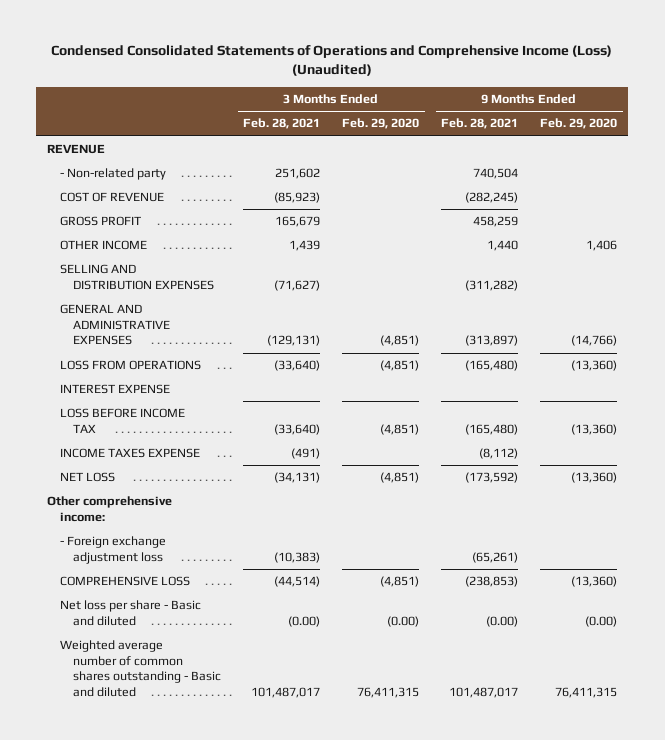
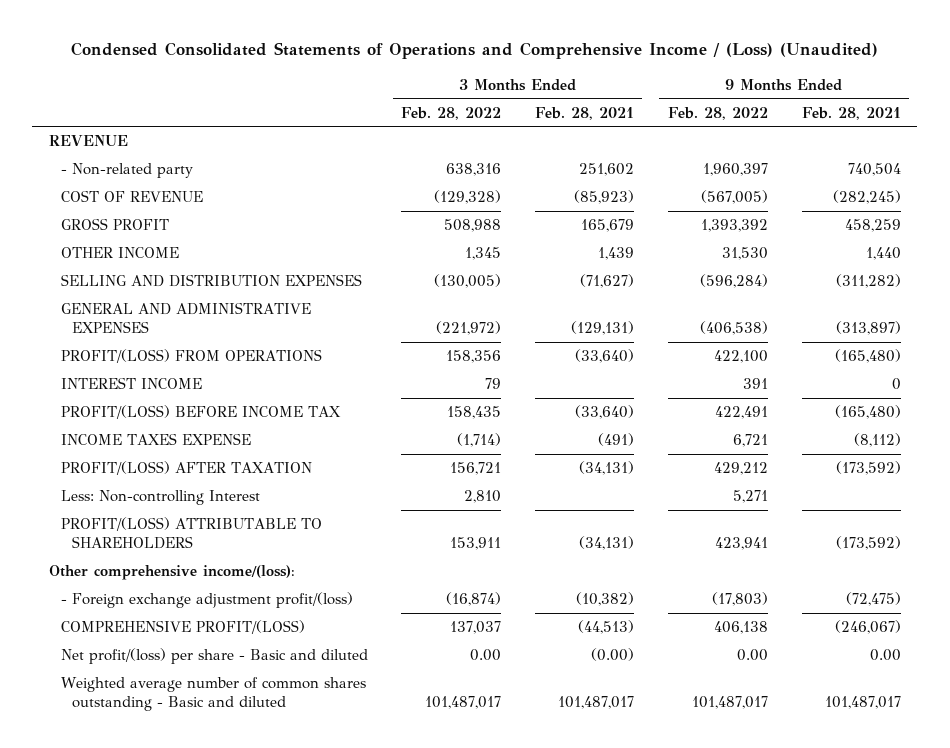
- Condensed Consolidated Statements of Operations and Comprehensive Income (Loss) (Unaudited)
+ Condensed Consolidated Statements of Operations and Comprehensive Income / (Loss) (Unaudited)
- | 3 Months Ended Feb. 28, 2021 | 3 Months Ended Feb. 29, 2020 | 9 Months Ended Feb. 28, 2021 | 9 Months Ended Feb. 29, 2020
+ | 3 Months Ended Feb. 28, 2022 | 3 Months Ended Feb. 28, 2021 | 9 Months Ended Feb. 28, 2022 | 9 Months Ended Feb. 28, 2021
- LOSS FROM OPERATIONS | (33,640) | (4,851) | (165,480) | (13,360)
- INTEREST EXPENSE
- LOSS BEFORE INCOME TAX | (33,640) | (4,851) | (165,480) | (13,360)
+ PROFIT/(LOSS) FROM OPERATIONS | 158,356 | (33,640) | 422,100 | (165,480)
+ INTEREST INCOME | 79 | | 391 | 0
+ PROFIT/(LOSS) BEFORE INCOME TAX | 158,435 | (33,640) | 422,491 | (165,480)
- NET LOSS | (34,131) | (4,851) | (173,592) | (13,360)
- Other comprehensive income:
- - Foreign exchange adjustment loss | (10,383) | | (65,261) |
- COMPREHENSIVE LOSS | (44,514) | (4,851) | (238,853) | (13,360)
- Net loss per share - Basic and diluted | (0.00) | (0.00) | (0.00) | (0.00)
+ PROFIT/(LOSS) AFTER TAXATION | 156,721 | (34,131) | 429,212 | (173,592)
+ Less: Non-controlling Interest | 2,810 | | 5,271 |
+ PROFIT/(LOSS) ATTRIBUTABLE TO SHAREHOLDERS | 153,911 | (34,131) | 423,941 | (173,592)
+ Other comprehensive income/(loss):
+ - Foreign exchange adjustment profit/(loss) | (16,874) | (10,382) | (17,803) | (72,475)
+ COMPREHENSIVE PROFIT/(LOSS) | 137,037 | (44,513) | 406,138 | (246,067)
+ Net profit/(loss) per share - Basic and diluted | 0.00 | (0.00) | 0.00 | 0.00

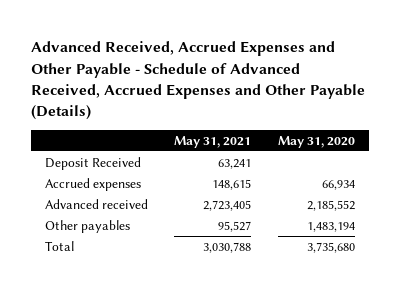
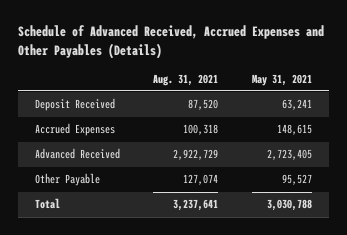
- Advanced Received, Accrued Expenses and Other Payable - Schedule of Advanced Received, Accrued Expenses and Other Payable (Details)
+ Schedule of Advanced Received, Accrued Expenses and Other Payables (Details)
- | May 31, 2021 | May 31, 2020
+ | Aug. 31, 2021 | May 31, 2021
- Accrued expenses | 148,615 | 66,934
- Advanced received | 2,723,405 | 2,185,552
- Other payables | 95,527 | 1,483,194
+ Accrued Expenses | 100,318 | 148,615
+ Advanced Received | 2,922,729 | 2,723,405
+ Other Payable | 127,074 | 95,527

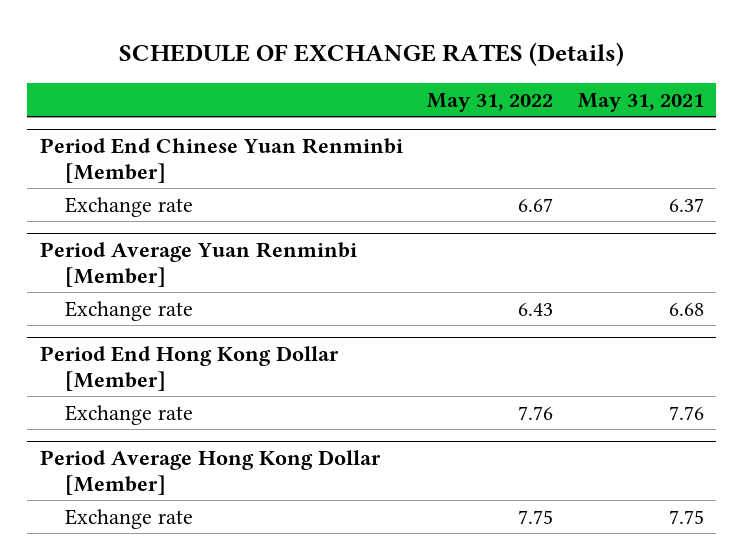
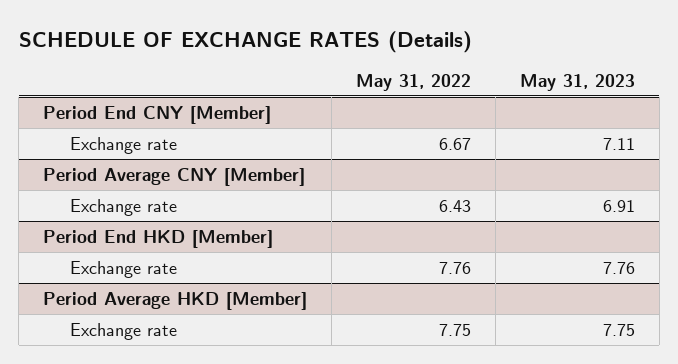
- | May 31, 2022 | May 31, 2021
+ | May 31, 2022 | May 31, 2023
- Period End Chinese Yuan Renminbi [Member]
+ Period End CNY [Member]
- Period Average Yuan Renminbi [Member]
+ Period Average CNY [Member]
- Period End Hong Kong Dollar [Member]
+ Period End HKD [Member]
- Period Average Hong Kong Dollar [Member]
+ Period Average HKD [Member]

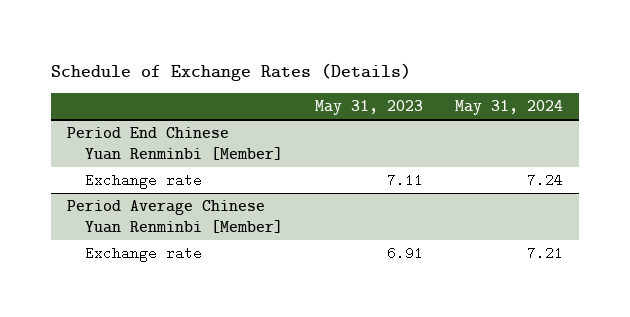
- SCHEDULE OF EXCHANGE RATES (Details)
+ Schedule of Exchange Rates (Details)
- | May 31, 2022 | May 31, 2023
+ | May 31, 2023 | May 31, 2024
- Period End CNY [Member]
+ Period End Chinese Yuan Renminbi [Member]
- Period Average CNY [Member]
+ Period Average Chinese Yuan Renminbi [Member]
- Period End HKD [Member]
- Exchange rate | 7.76 | 7.76
- Period Average HKD [Member]
- Exchange rate | 7.75 | 7.75

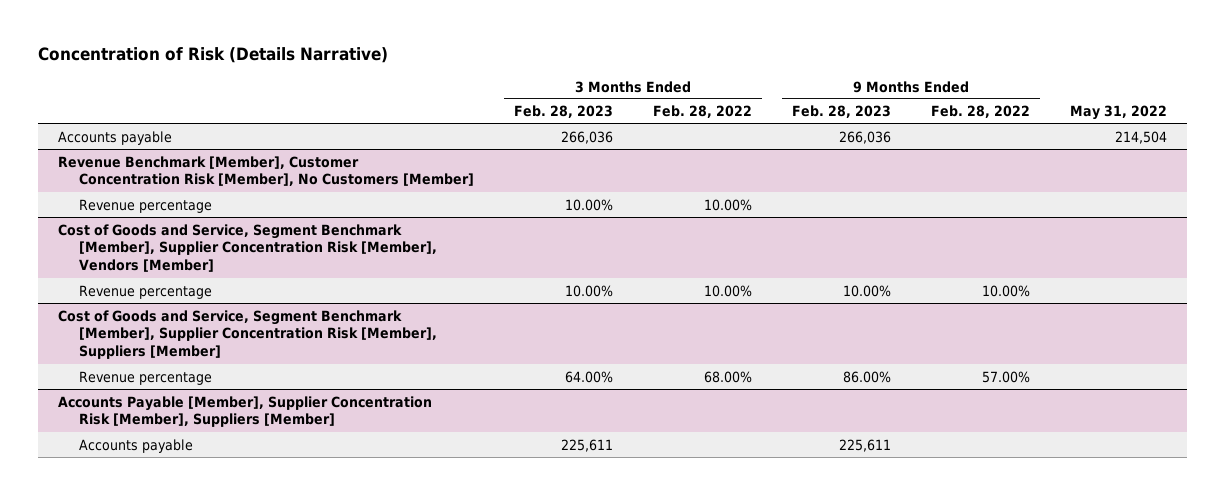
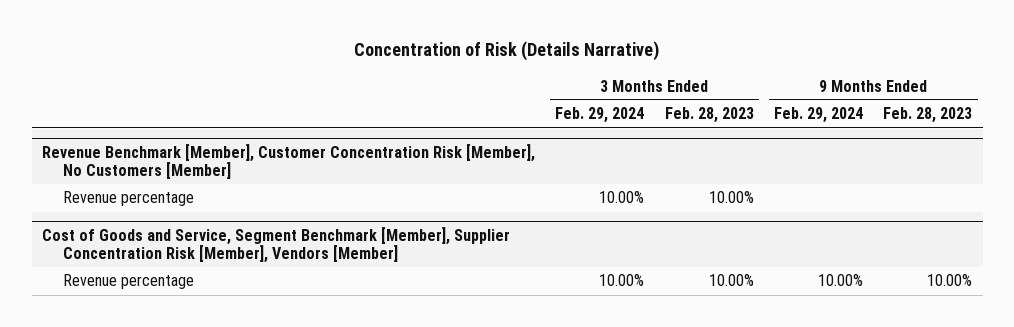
- | 3 Months Ended Feb. 28, 2023 | 3 Months Ended Feb. 28, 2022 | 9 Months Ended Feb. 28, 2023 | 9 Months Ended Feb. 28, 2022 | May 31, 2022
+ | 3 Months Ended Feb. 29, 2024 | 3 Months Ended Feb. 28, 2023 | 9 Months Ended Feb. 29, 2024 | 9 Months Ended Feb. 28, 2023
- Accounts payable | 266,036 | | 266,036 | | 214,504
- Cost of Goods and Service, Segment Benchmark [Member], Supplier Concentration Risk [Member], Suppliers [Member]
- Revenue percentage | 64.00% | 68.00% | 86.00% | 57.00% |
- Accounts Payable [Member], Supplier Concentration Risk [Member], Suppliers [Member]
- Accounts payable | 225,611 | | 225,611 | |

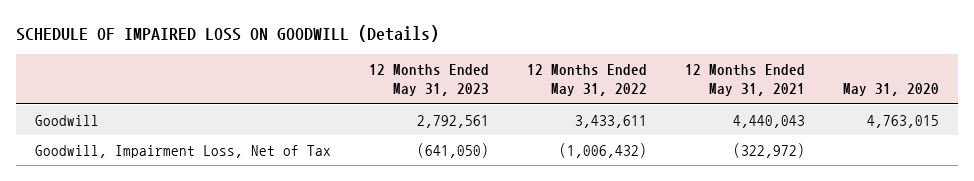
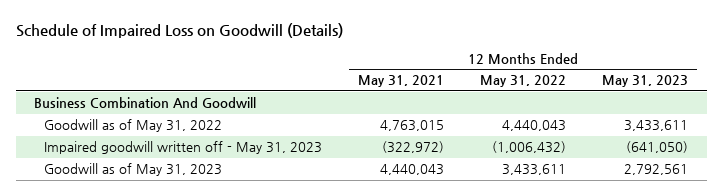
- SCHEDULE OF IMPAIRED LOSS ON GOODWILL (Details)
+ Schedule of Impaired Loss on Goodwill (Details)
- | 12 Months Ended May 31, 2023 | 12 Months Ended May 31, 2022 | 12 Months Ended May 31, 2021 | May 31, 2020
+ | 12 Months Ended May 31, 2021 | 12 Months Ended May 31, 2022 | 12 Months Ended May 31, 2023
- Goodwill | 2,792,561 | 3,433,611 | 4,440,043 | 4,763,015
- Goodwill, Impairment Loss, Net of Tax | (641,050) | (1,006,432) | (322,972) |
+ Business Combination And Goodwill
+ Goodwill as of May 31, 2022 | 4,763,015 | 4,440,043 | 3,433,611
+ Impaired goodwill written off - May 31, 2023 | (322,972) | (1,006,432) | (641,050)
+ Goodwill as of May 31, 2023 | 4,440,043 | 3,433,611 | 2,792,561

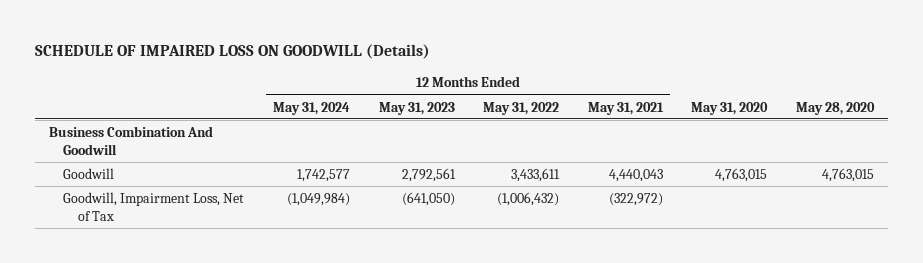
- Schedule of Impaired Loss on Goodwill (Details)
+ SCHEDULE OF IMPAIRED LOSS ON GOODWILL (Details)
- | 12 Months Ended May 31, 2021 | 12 Months Ended May 31, 2022 | 12 Months Ended May 31, 2023
+ | 12 Months Ended May 31, 2024 | 12 Months Ended May 31, 2023 | 12 Months Ended May 31, 2022 | 12 Months Ended May 31, 2021 | May 31, 2020 | May 28, 2020
- Goodwill as of May 31, 2022 | 4,763,015 | 4,440,043 | 3,433,611
- Impaired goodwill written off - May 31, 2023 | (322,972) | (1,006,432) | (641,050)
- Goodwill as of May 31, 2023 | 4,440,043 | 3,433,611 | 2,792,561
+ Goodwill | 1,742,577 | 2,792,561 | 3,433,611 | 4,440,043 | 4,763,015 | 4,763,015
+ Goodwill, Impairment Loss, Net of Tax | (1,049,984) | (641,050) | (1,006,432) | (322,972) | |

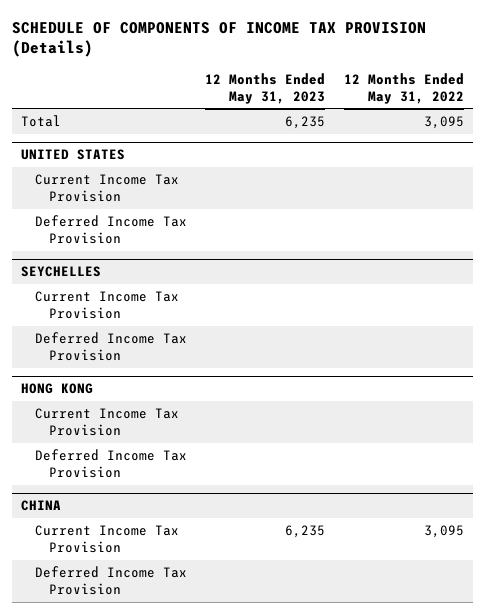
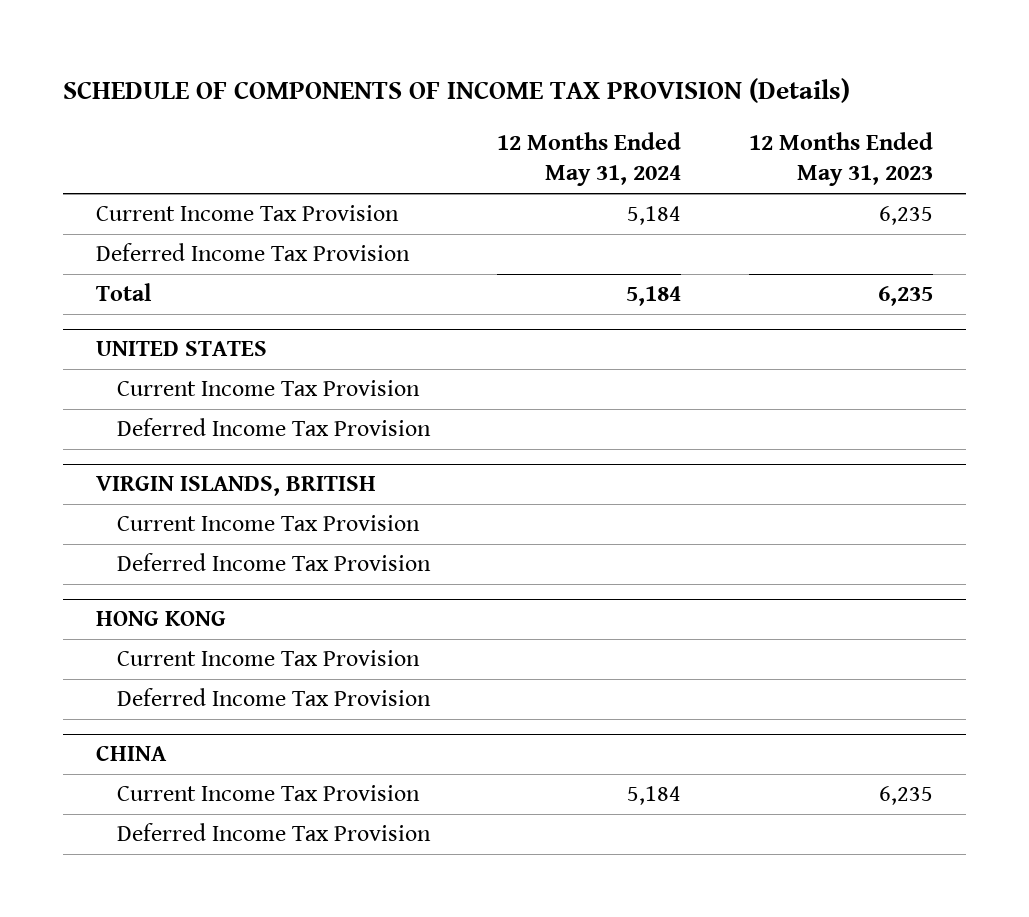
- | 12 Months Ended May 31, 2023 | 12 Months Ended May 31, 2022
+ | 12 Months Ended May 31, 2024 | 12 Months Ended May 31, 2023
+ Current Income Tax Provision | 5,184 | 6,235
+ Deferred Income Tax Provision
- SEYCHELLES
+ VIRGIN ISLANDS, BRITISH

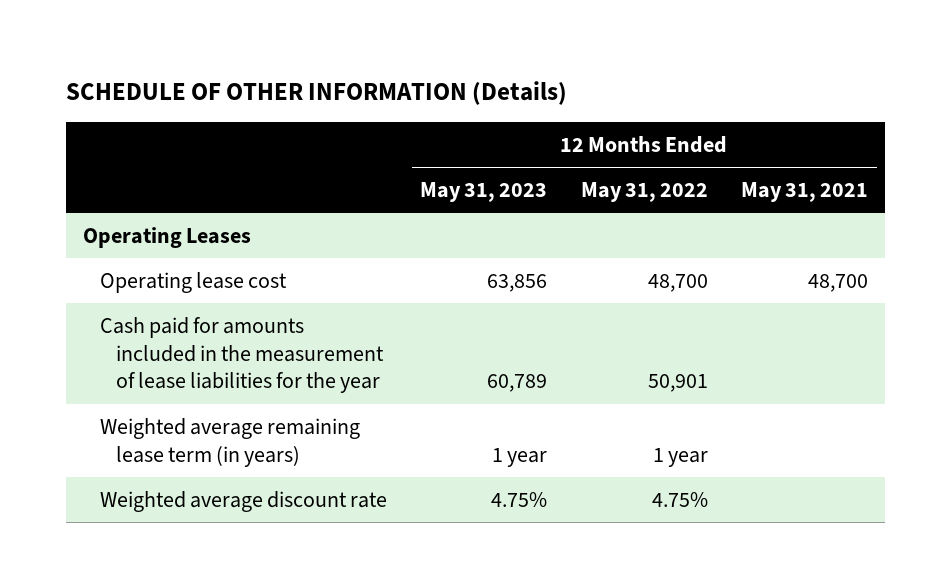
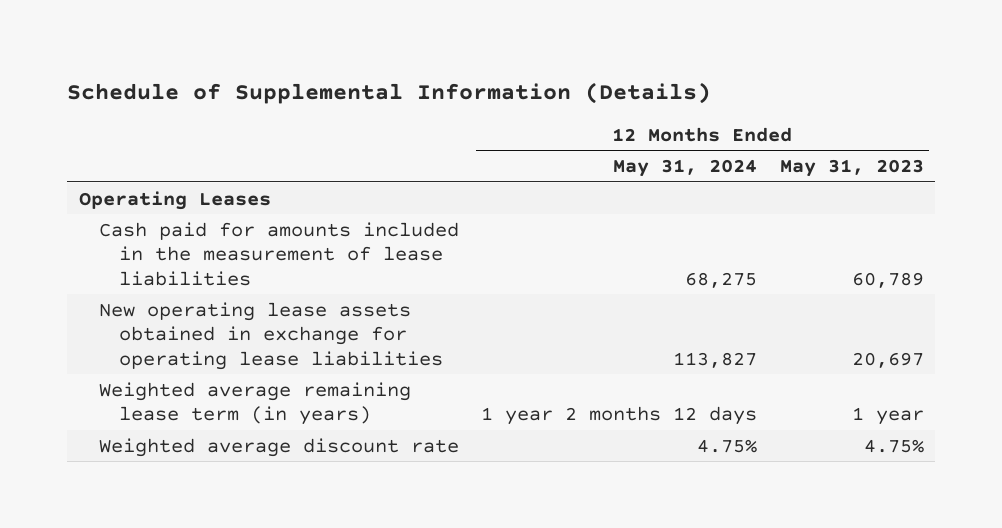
- SCHEDULE OF OTHER INFORMATION (Details)
+ Schedule of Supplemental Information (Details)
- | 12 Months Ended May 31, 2023 | 12 Months Ended May 31, 2022 | 12 Months Ended May 31, 2021
+ | 12 Months Ended May 31, 2024 | 12 Months Ended May 31, 2023
- Operating lease cost | 63,856 | 48,700 | 48,700
- Cash paid for amounts included in the measurement of lease liabilities for the year | 60,789 | 50,901 |
+ Cash paid for amounts included in the measurement of lease liabilities | 68,275 | 60,789
+ New operating lease assets obtained in exchange for operating lease liabilities | 113,827 | 20,697

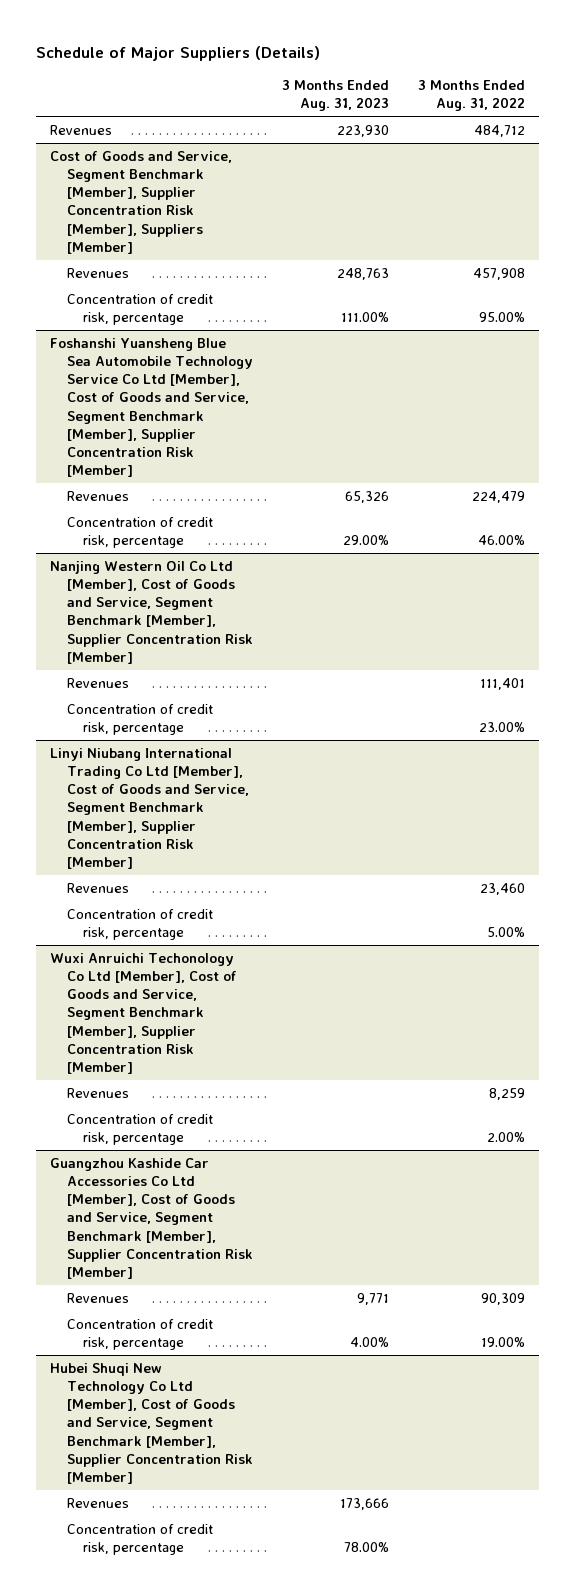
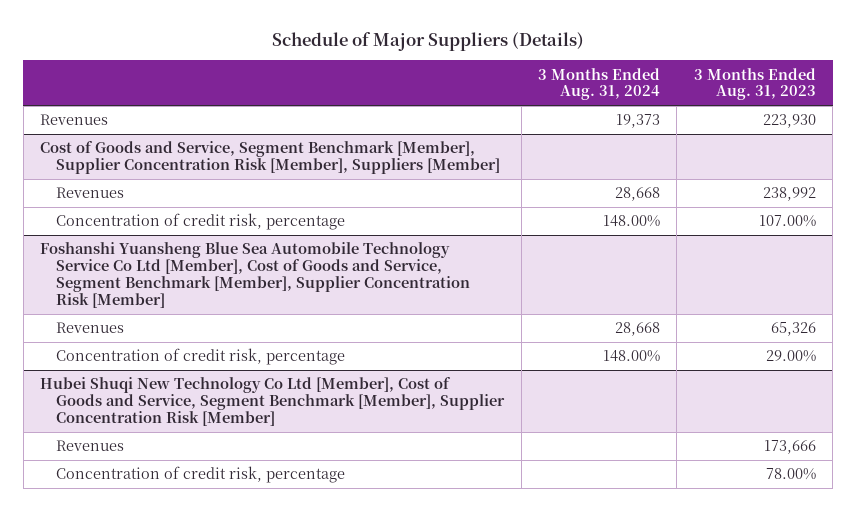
- | 3 Months Ended Aug. 31, 2023 | 3 Months Ended Aug. 31, 2022
+ | 3 Months Ended Aug. 31, 2024 | 3 Months Ended Aug. 31, 2023
@ Cost of Goods and Service, Segment Benchmark [Member], Supplier Concentration Risk [Member], Suppliers [Member]
- Revenues | 248,763 | 457,908
- Concentration of credit risk, percentage | 111.00% | 95.00%
+ Revenues | 28,668 | 238,992
+ Concentration of credit risk, percentage | 148.00% | 107.00%
- Nanjing Western Oil Co Ltd [Member], Cost of Goods and Service, Segment Benchmark [Member], Supplier Concentration Risk [Member]
- Revenues | | 111,401
- Concentration of credit risk, percentage | | 23.00%
- Linyi Niubang International Trading Co Ltd [Member], Cost of Goods and Service, Segment Benchmark [Member], Supplier Concentration Risk [Member]
- Revenues | | 23,460
- Concentration of credit risk, percentage | | 5.00%
- Wuxi Anruichi Techonology Co Ltd [Member], Cost of Goods and Service, Segment Benchmark [Member], Supplier Concentration Risk [Member]
- Revenues | | 8,259
- Concentration of credit risk, percentage | | 2.00%
- Guangzhou Kashide Car Accessories Co Ltd [Member], Cost of Goods and Service, Segment Benchmark [Member], Supplier Concentration Risk [Member]
- Revenues | 9,771 | 90,309
- Concentration of credit risk, percentage | 4.00% | 19.00%

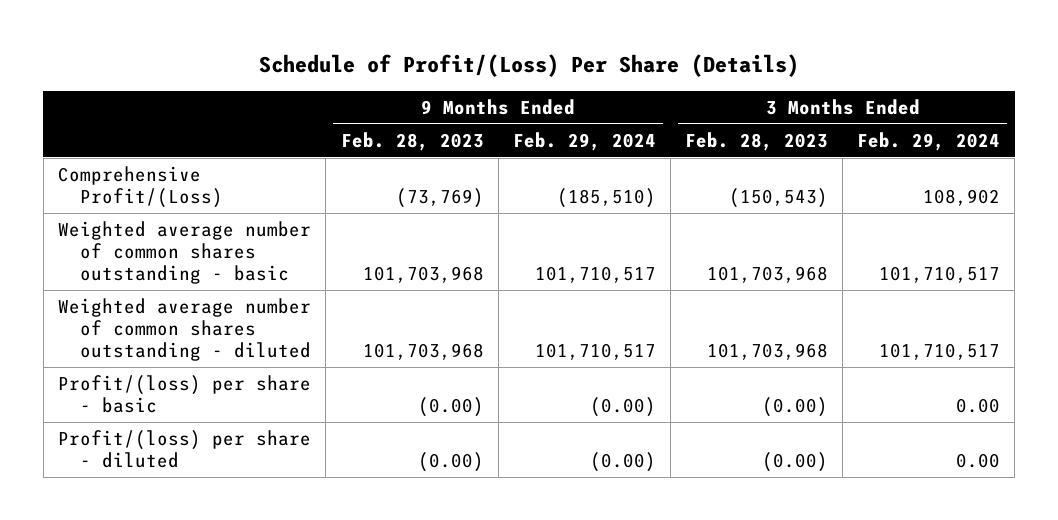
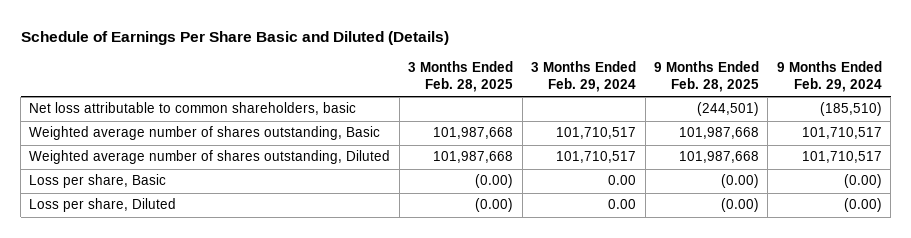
- Schedule of Profit/(Loss) Per Share (Details)
+ Schedule of Earnings Per Share Basic and Diluted (Details)
- | 9 Months Ended Feb. 28, 2023 | 9 Months Ended Feb. 29, 2024 | 3 Months Ended Feb. 28, 2023 | 3 Months Ended Feb. 29, 2024
+ | 3 Months Ended Feb. 28, 2025 | 3 Months Ended Feb. 29, 2024 | 9 Months Ended Feb. 28, 2025 | 9 Months Ended Feb. 29, 2024
- Comprehensive Profit/(Loss) | (73,769) | (185,510) | (150,543) | 108,902
- Weighted average number of common shares outstanding - basic | 101,703,968 | 101,710,517 | 101,703,968 | 101,710,517
- Weighted average number of common shares outstanding - diluted | 101,703,968 | 101,710,517 | 101,703,968 | 101,710,517
- Profit/(loss) per share - basic | (0.00) | (0.00) | (0.00) | 0.00
- Profit/(loss) per share - diluted | (0.00) | (0.00) | (0.00) | 0.00
+ Net loss attributable to common shareholders, basic | | | (244,501) | (185,510)
+ Weighted average number of shares outstanding, Basic | 101,987,668 | 101,710,517 | 101,987,668 | 101,710,517
+ Weighted average number of shares outstanding, Diluted | 101,987,668 | 101,710,517 | 101,987,668 | 101,710,517
+ Loss per share, Basic | (0.00) | 0.00 | (0.00) | (0.00)
+ Loss per share, Diluted | (0.00) | 0.00 | (0.00) | (0.00)

